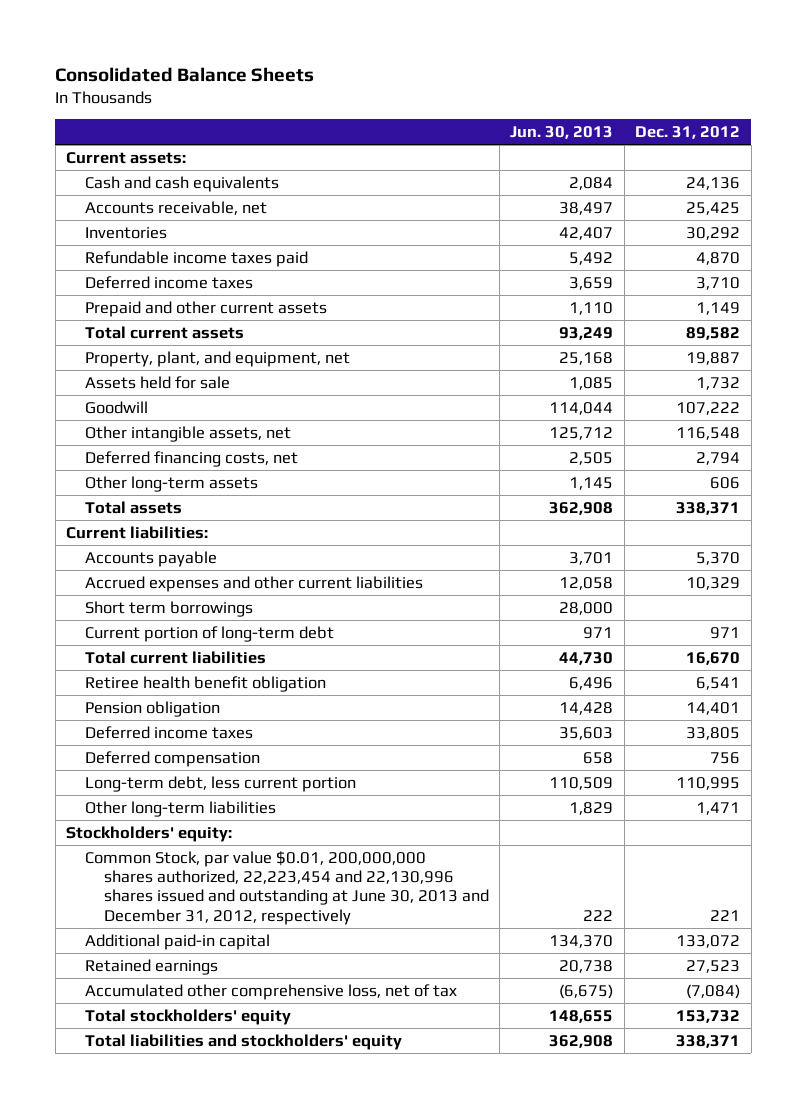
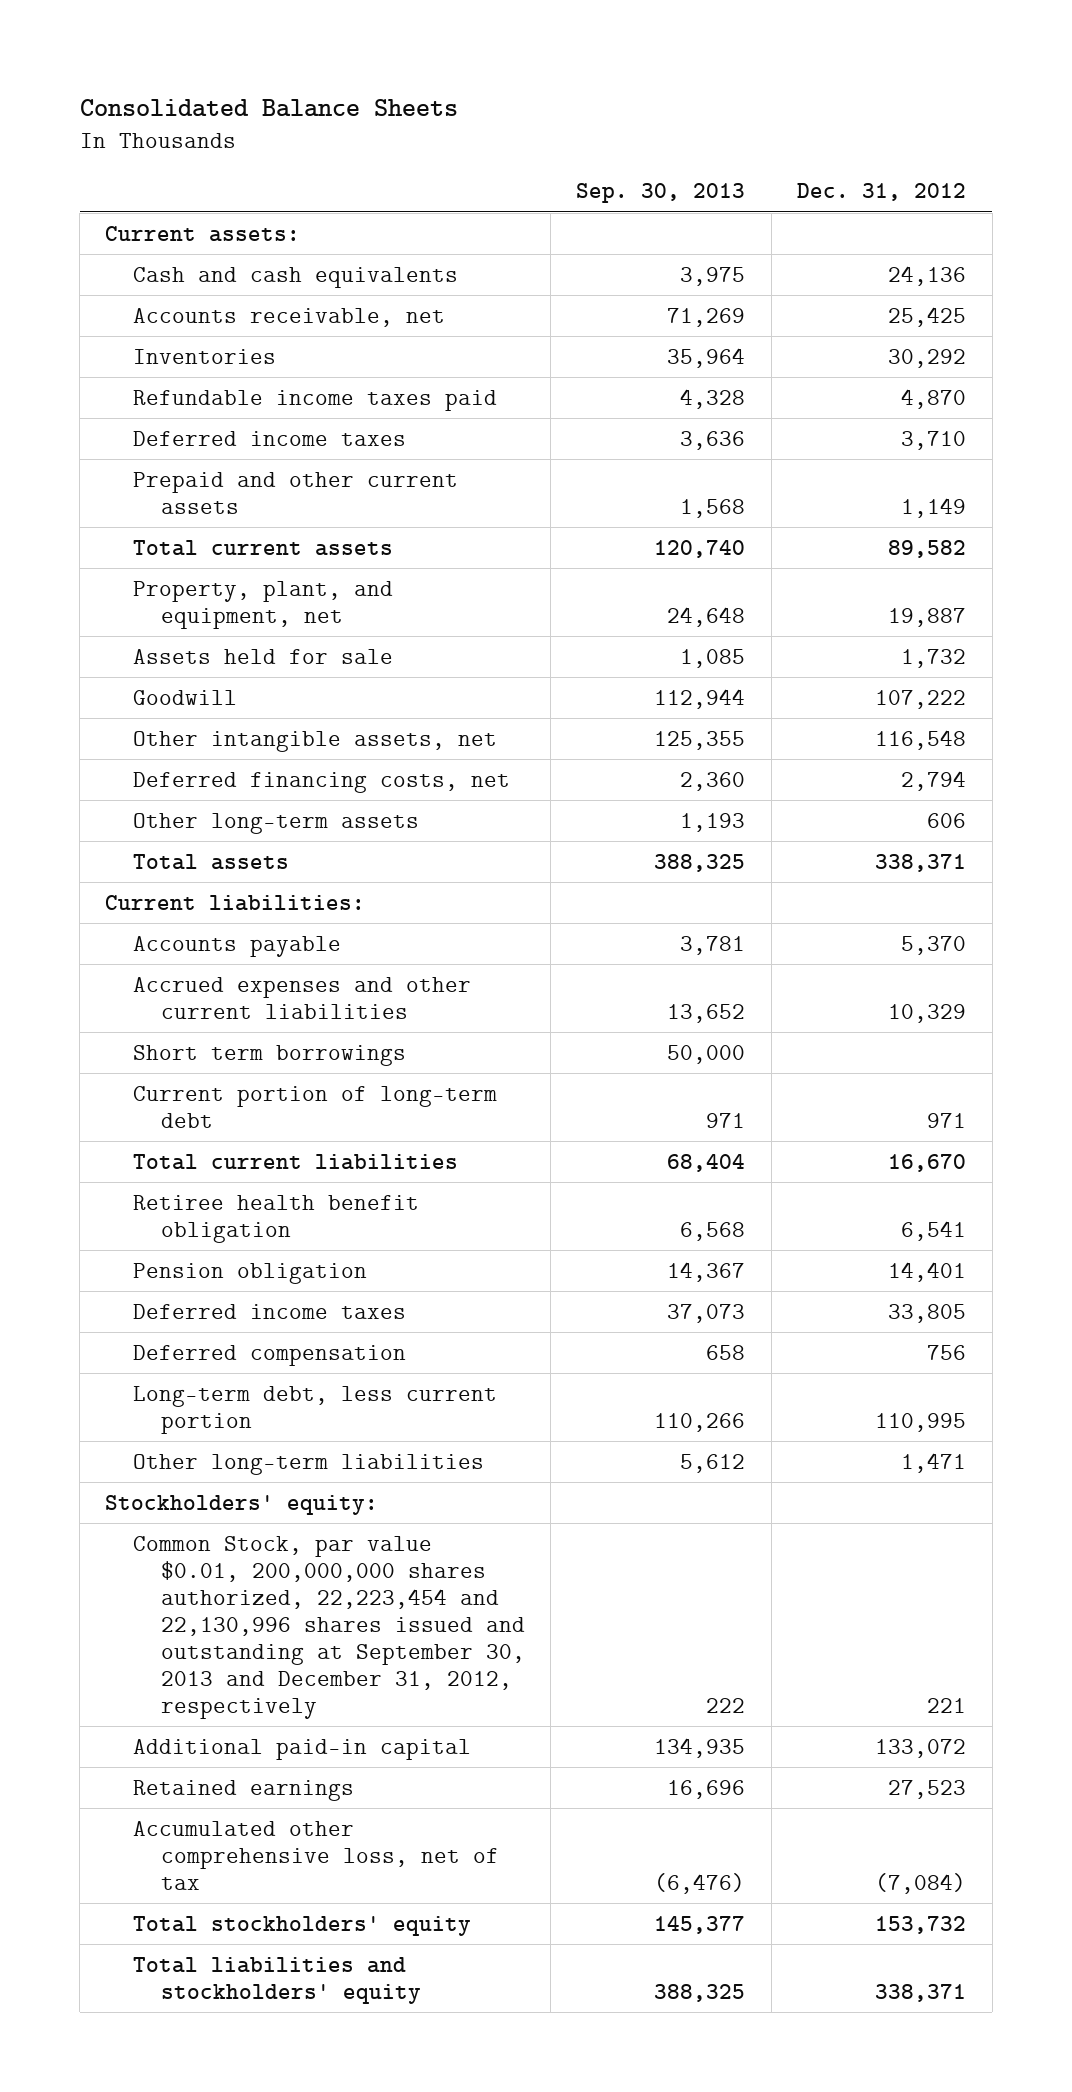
- | Jun. 30, 2013 | Dec. 31, 2012
+ | Sep. 30, 2013 | Dec. 31, 2012
- Common Stock, par value $0.01, 200,000,000 shares authorized, 22,223,454 and 22,130,996 shares issued and outstanding at June 30, 2013 and December 31, 2012, respectively | 222 | 221
+ Common Stock, par value $0.01, 200,000,000 shares authorized, 22,223,454 and 22,130,996 shares issued and outstanding at September 30, 2013 and December 31, 2012, respectively | 222 | 221

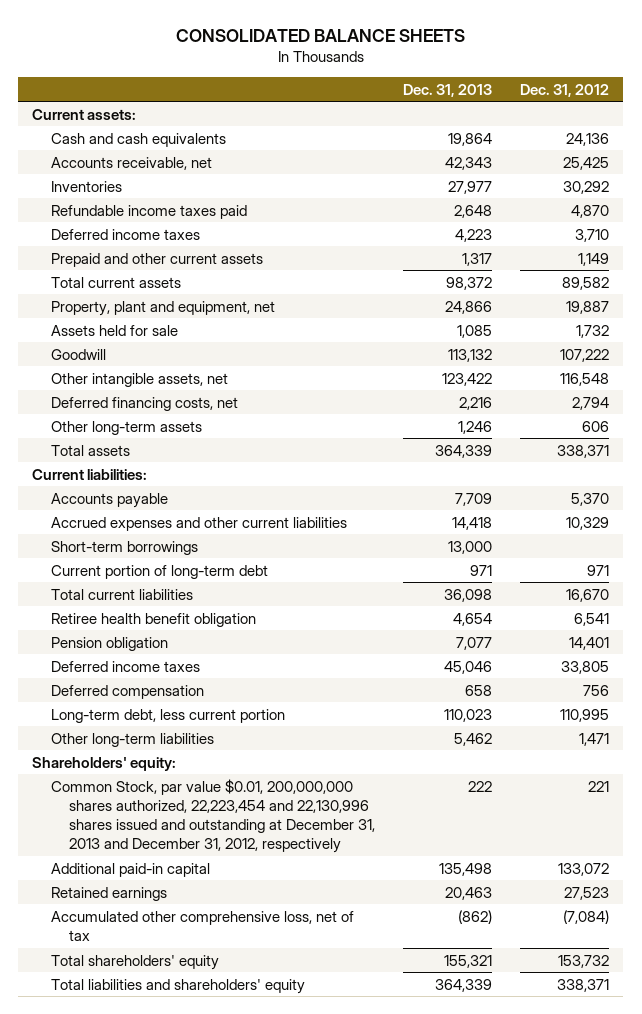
- Consolidated Balance Sheets
+ CONSOLIDATED BALANCE SHEETS
- | Sep. 30, 2013 | Dec. 31, 2012
+ | Dec. 31, 2013 | Dec. 31, 2012
- Property, plant, and equipment, net | 24,648 | 19,887
+ Property, plant and equipment, net | 24,866 | 19,887
- Short term borrowings | 50,000 |
+ Short-term borrowings | 13,000 |
- Stockholders' equity:
- Common Stock, par value $0.01, 200,000,000 shares authorized, 22,223,454 and 22,130,996 shares issued and outstanding at September 30, 2013 and December 31, 2012, respectively | 222 | 221
+ Shareholders' equity:
+ Common Stock, par value $0.01, 200,000,000 shares authorized, 22,223,454 and 22,130,996 shares issued and outstanding at December 31, 2013 and December 31, 2012, respectively | 222 | 221
- Total stockholders' equity | 145,377 | 153,732
- Total liabilities and stockholders' equity | 388,325 | 338,371
+ Total shareholders' equity | 155,321 | 153,732
+ Total liabilities and shareholders' equity | 364,339 | 338,371

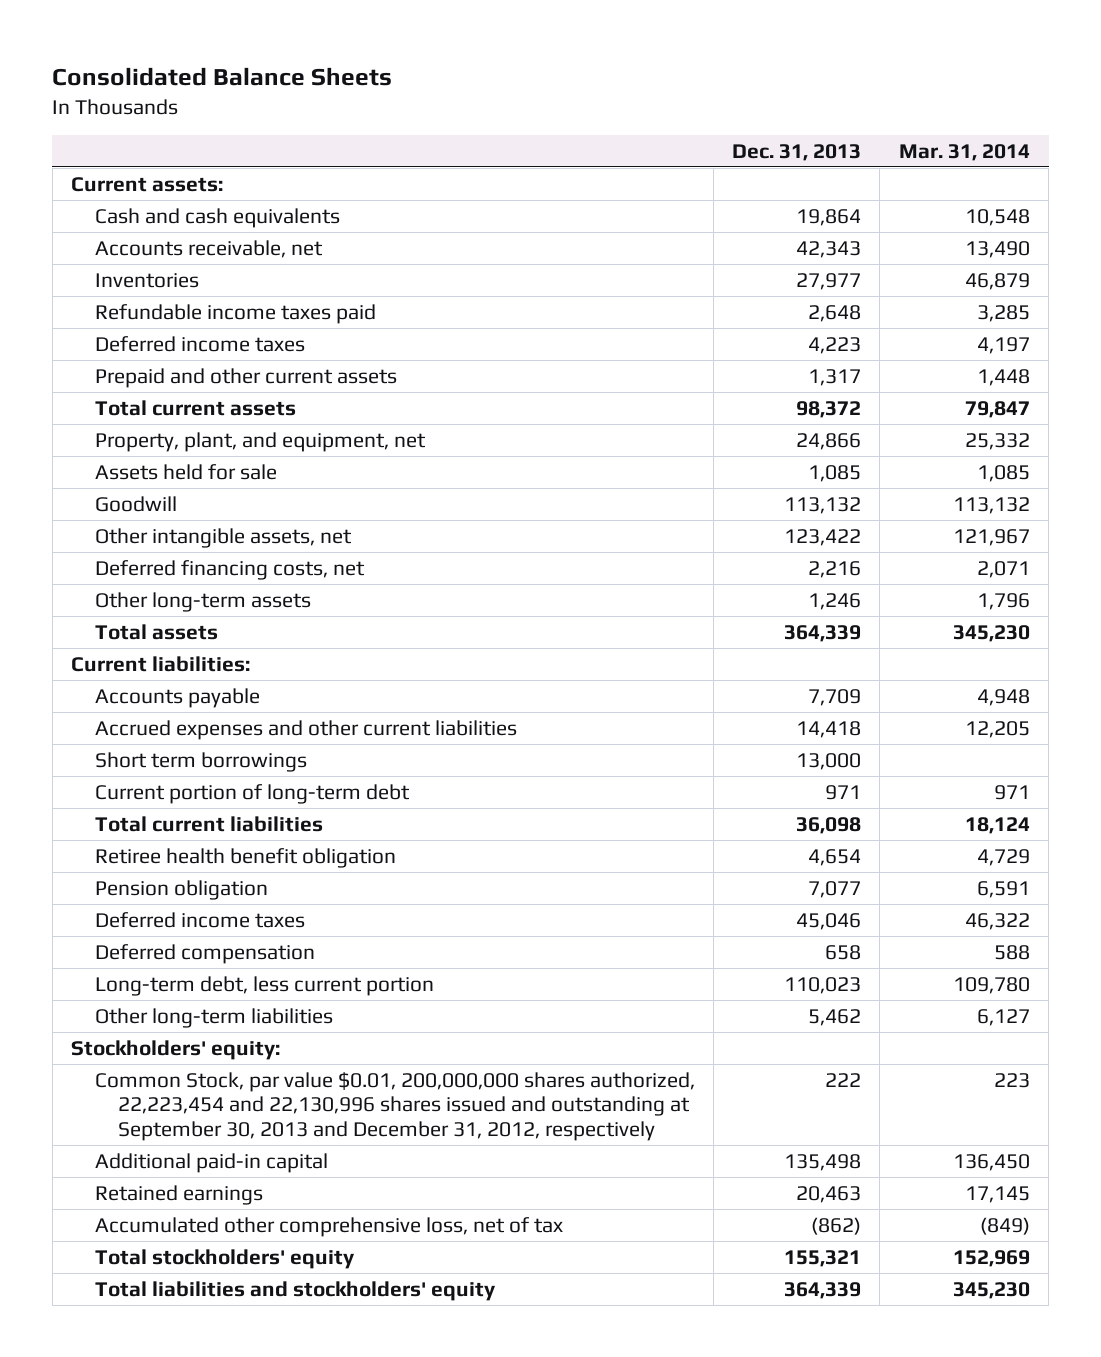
- CONSOLIDATED BALANCE SHEETS
+ Consolidated Balance Sheets
- | Dec. 31, 2013 | Dec. 31, 2012
+ | Dec. 31, 2013 | Mar. 31, 2014
- Property, plant and equipment, net | 24,866 | 19,887
+ Property, plant, and equipment, net | 24,866 | 25,332
- Short-term borrowings | 13,000 |
+ Short term borrowings | 13,000 |
- Shareholders' equity:
- Common Stock, par value $0.01, 200,000,000 shares authorized, 22,223,454 and 22,130,996 shares issued and outstanding at December 31, 2013 and December 31, 2012, respectively | 222 | 221
+ Stockholders' equity:
+ Common Stock, par value $0.01, 200,000,000 shares authorized, 22,223,454 and 22,130,996 shares issued and outstanding at September 30, 2013 and December 31, 2012, respectively | 222 | 223
- Total shareholders' equity | 155,321 | 153,732
- Total liabilities and shareholders' equity | 364,339 | 338,371
+ Total stockholders' equity | 155,321 | 152,969
+ Total liabilities and stockholders' equity | 364,339 | 345,230

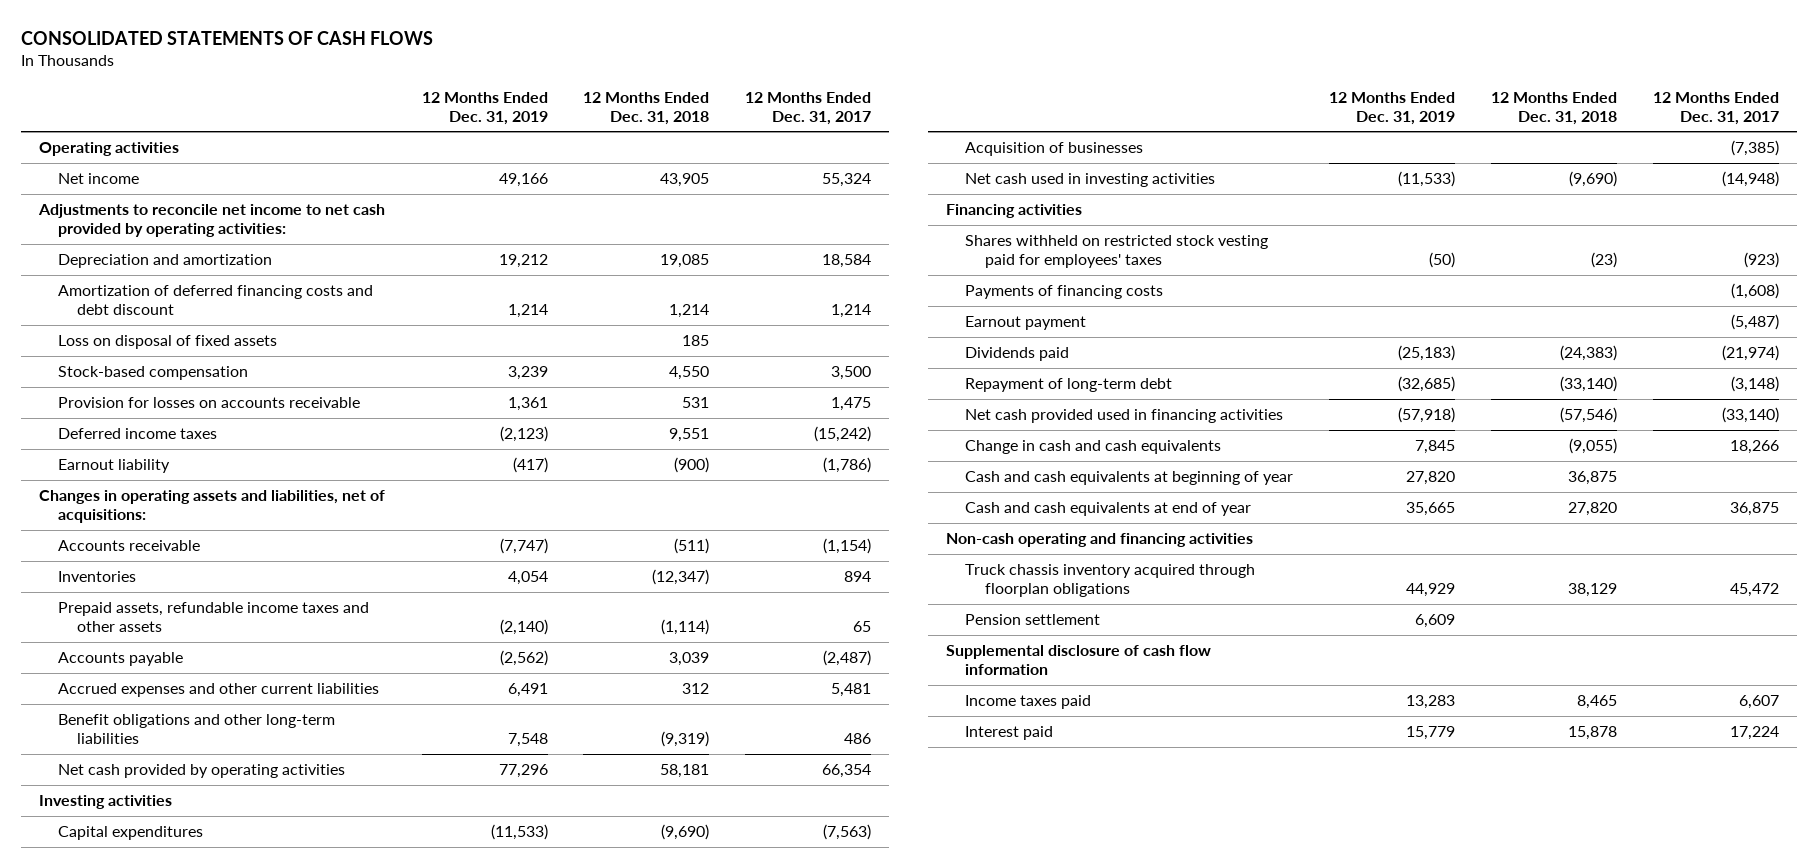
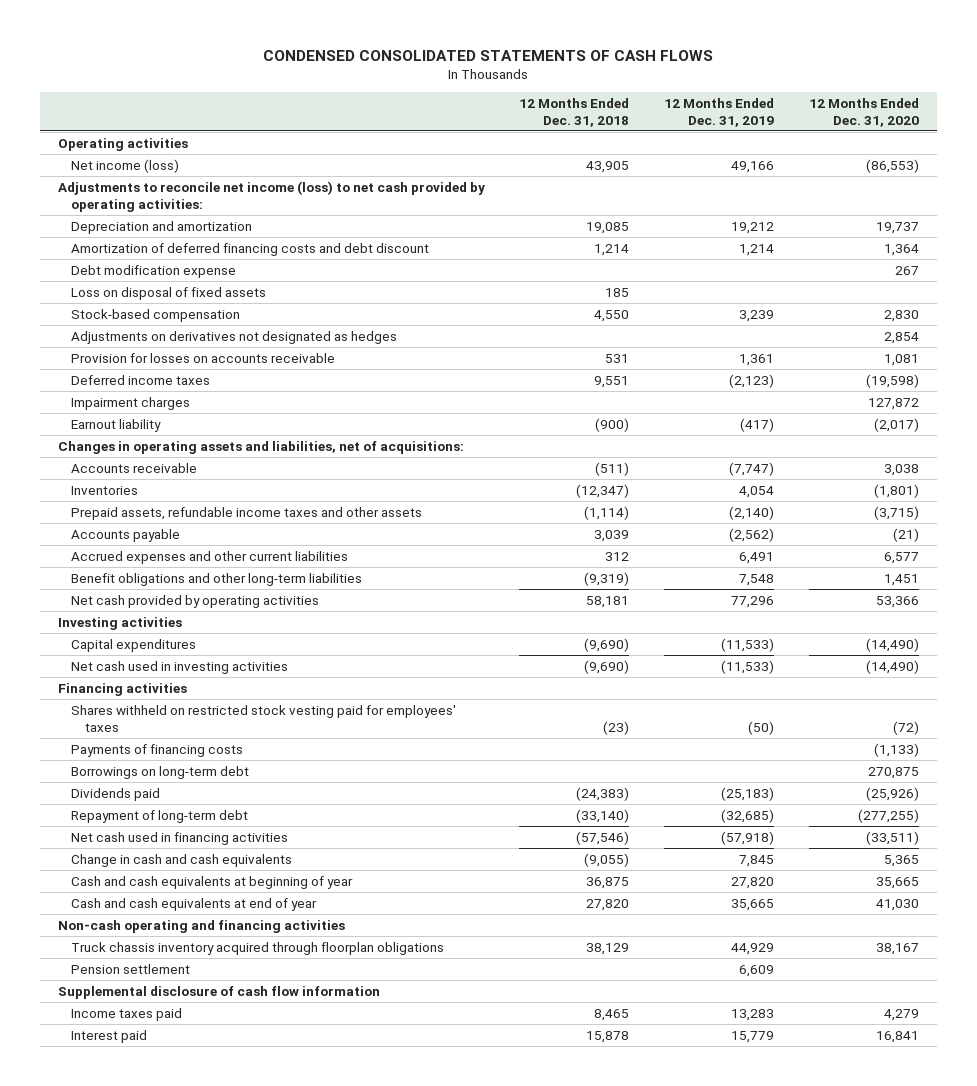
- CONSOLIDATED STATEMENTS OF CASH FLOWS
+ CONDENSED CONSOLIDATED STATEMENTS OF CASH FLOWS
- | 12 Months Ended Dec. 31, 2019 | 12 Months Ended Dec. 31, 2018 | 12 Months Ended Dec. 31, 2017
+ | 12 Months Ended Dec. 31, 2018 | 12 Months Ended Dec. 31, 2019 | 12 Months Ended Dec. 31, 2020
- Net income | 49,166 | 43,905 | 55,324
- Adjustments to reconcile net income to net cash provided by operating activities:
+ Net income (loss) | 43,905 | 49,166 | (86,553)
+ Adjustments to reconcile net income (loss) to net cash provided by operating activities:
+ Debt modification expense | | | 267
+ Adjustments on derivatives not designated as hedges | | | 2,854
+ Impairment charges | | | 127,872
- Acquisition of businesses | | | (7,385)
- Earnout payment | | | (5,487)
+ Borrowings on long-term debt | | | 270,875
- Net cash provided used in financing activities | (57,918) | (57,546) | (33,140)
+ Net cash used in financing activities | (57,546) | (57,918) | (33,511)

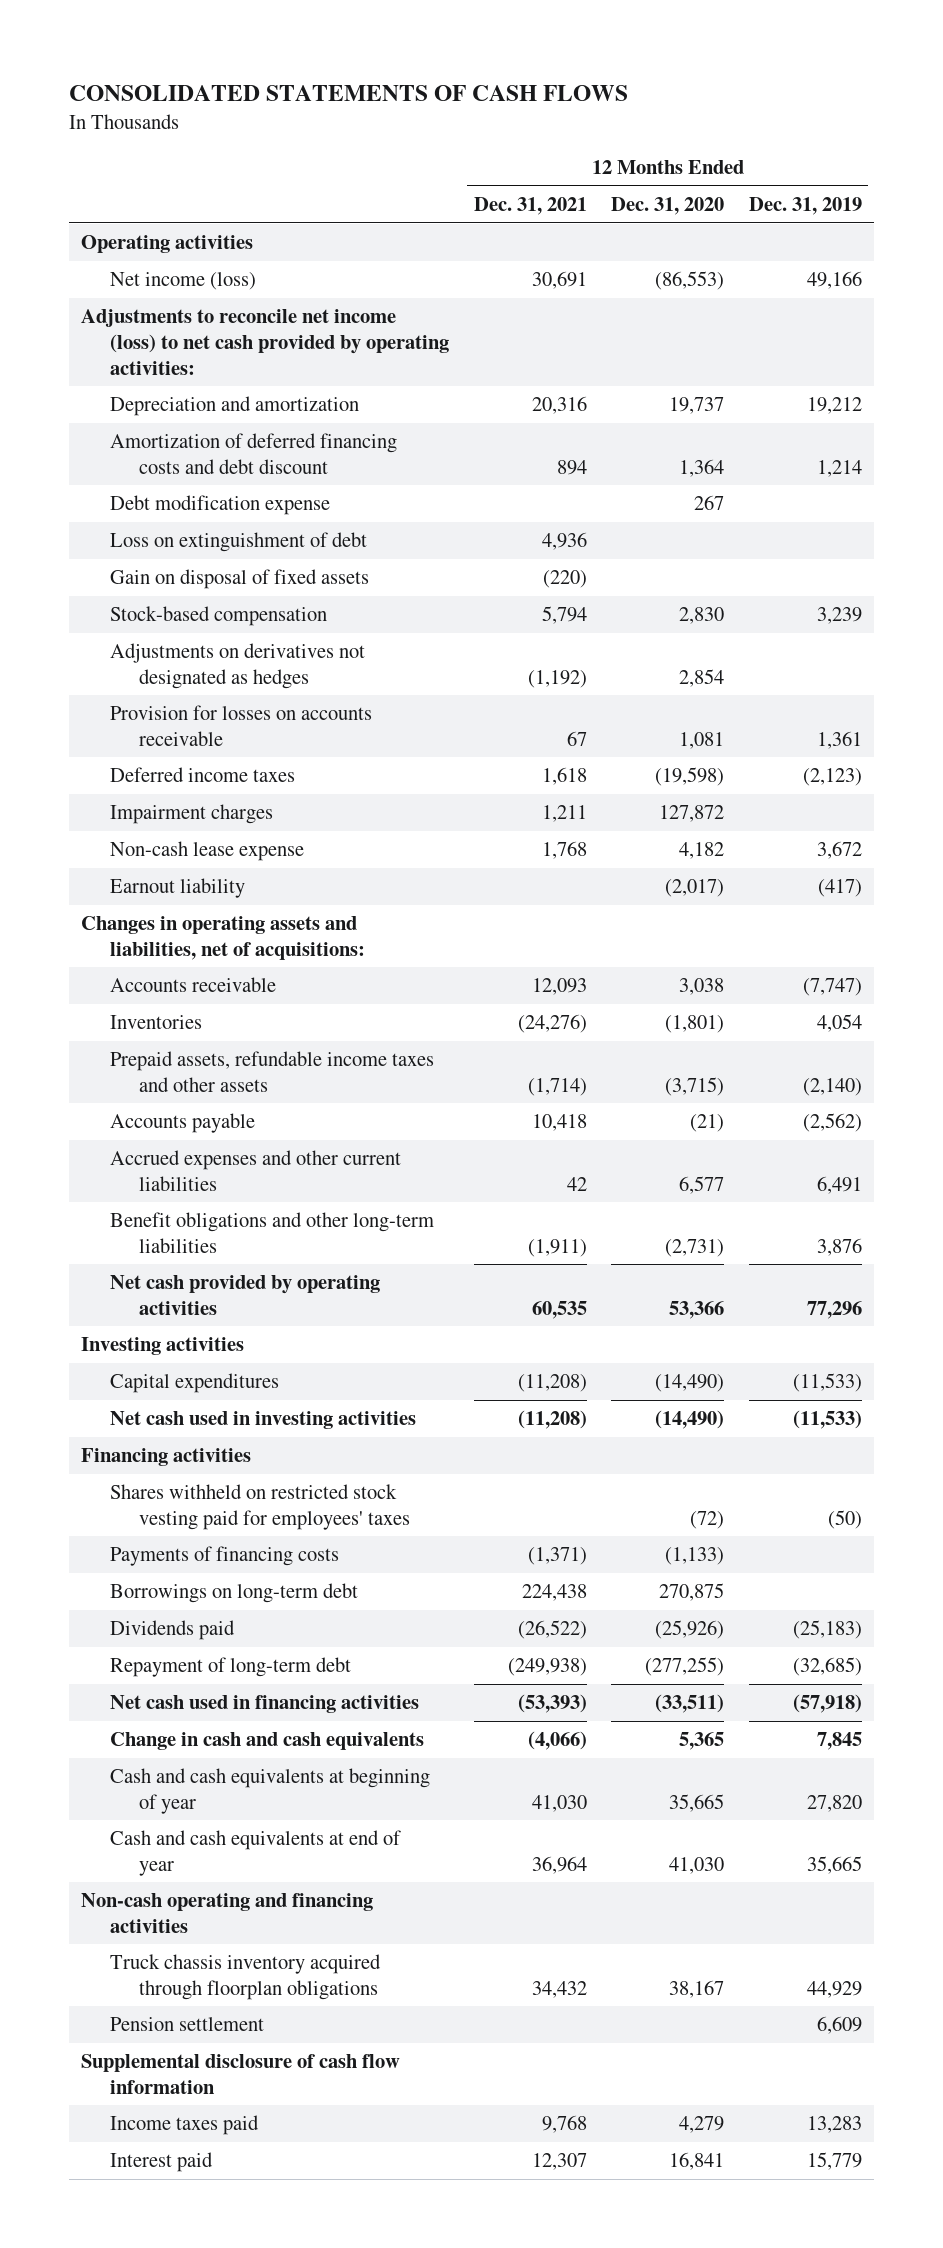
- CONDENSED CONSOLIDATED STATEMENTS OF CASH FLOWS
+ CONSOLIDATED STATEMENTS OF CASH FLOWS
- | 12 Months Ended Dec. 31, 2018 | 12 Months Ended Dec. 31, 2019 | 12 Months Ended Dec. 31, 2020
+ | 12 Months Ended Dec. 31, 2021 | 12 Months Ended Dec. 31, 2020 | 12 Months Ended Dec. 31, 2019
- Loss on disposal of fixed assets | 185 | |
+ Loss on extinguishment of debt | 4,936 | |
+ Gain on disposal of fixed assets | (220) | |
+ Non-cash lease expense | 1,768 | 4,182 | 3,672
- Benefit obligations and other long-term liabilities | (9,319) | 7,548 | 1,451
+ Benefit obligations and other long-term liabilities | (1,911) | (2,731) | 3,876

